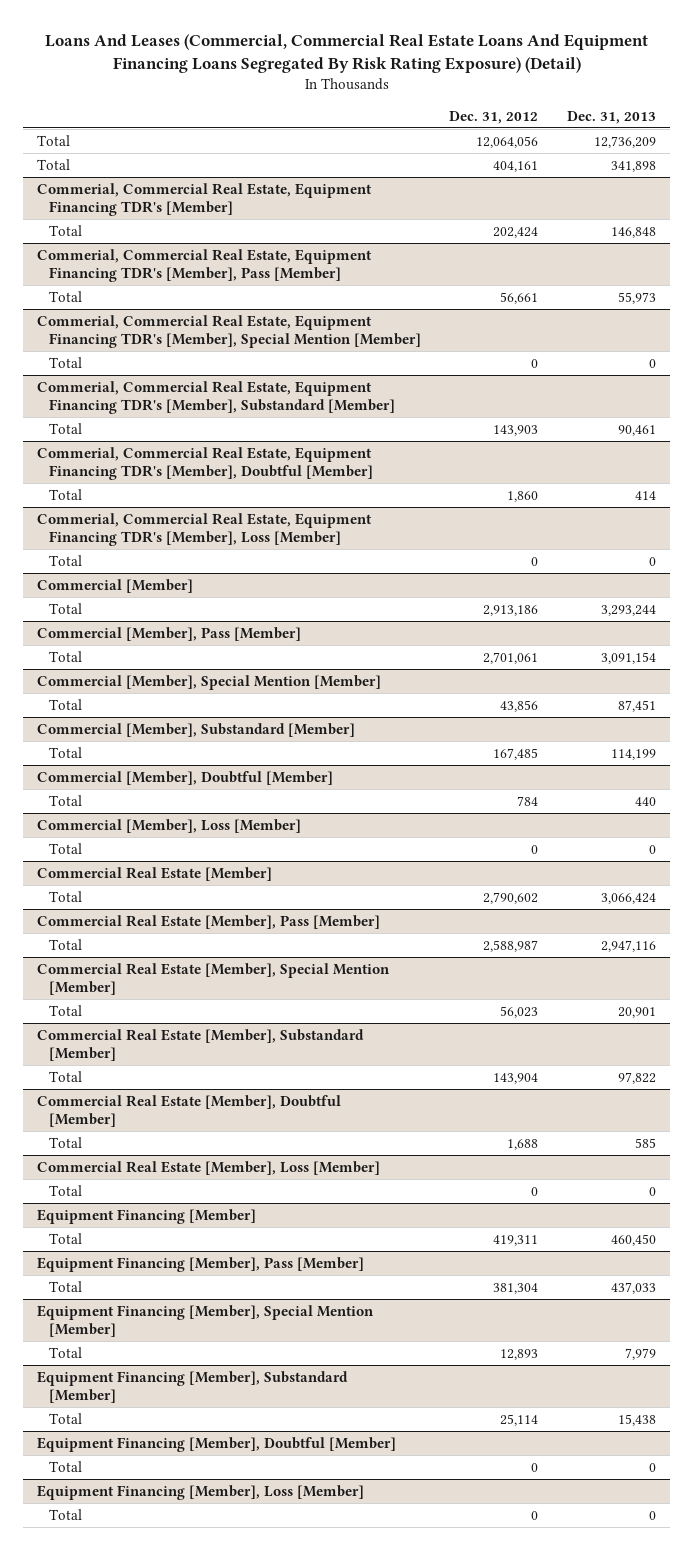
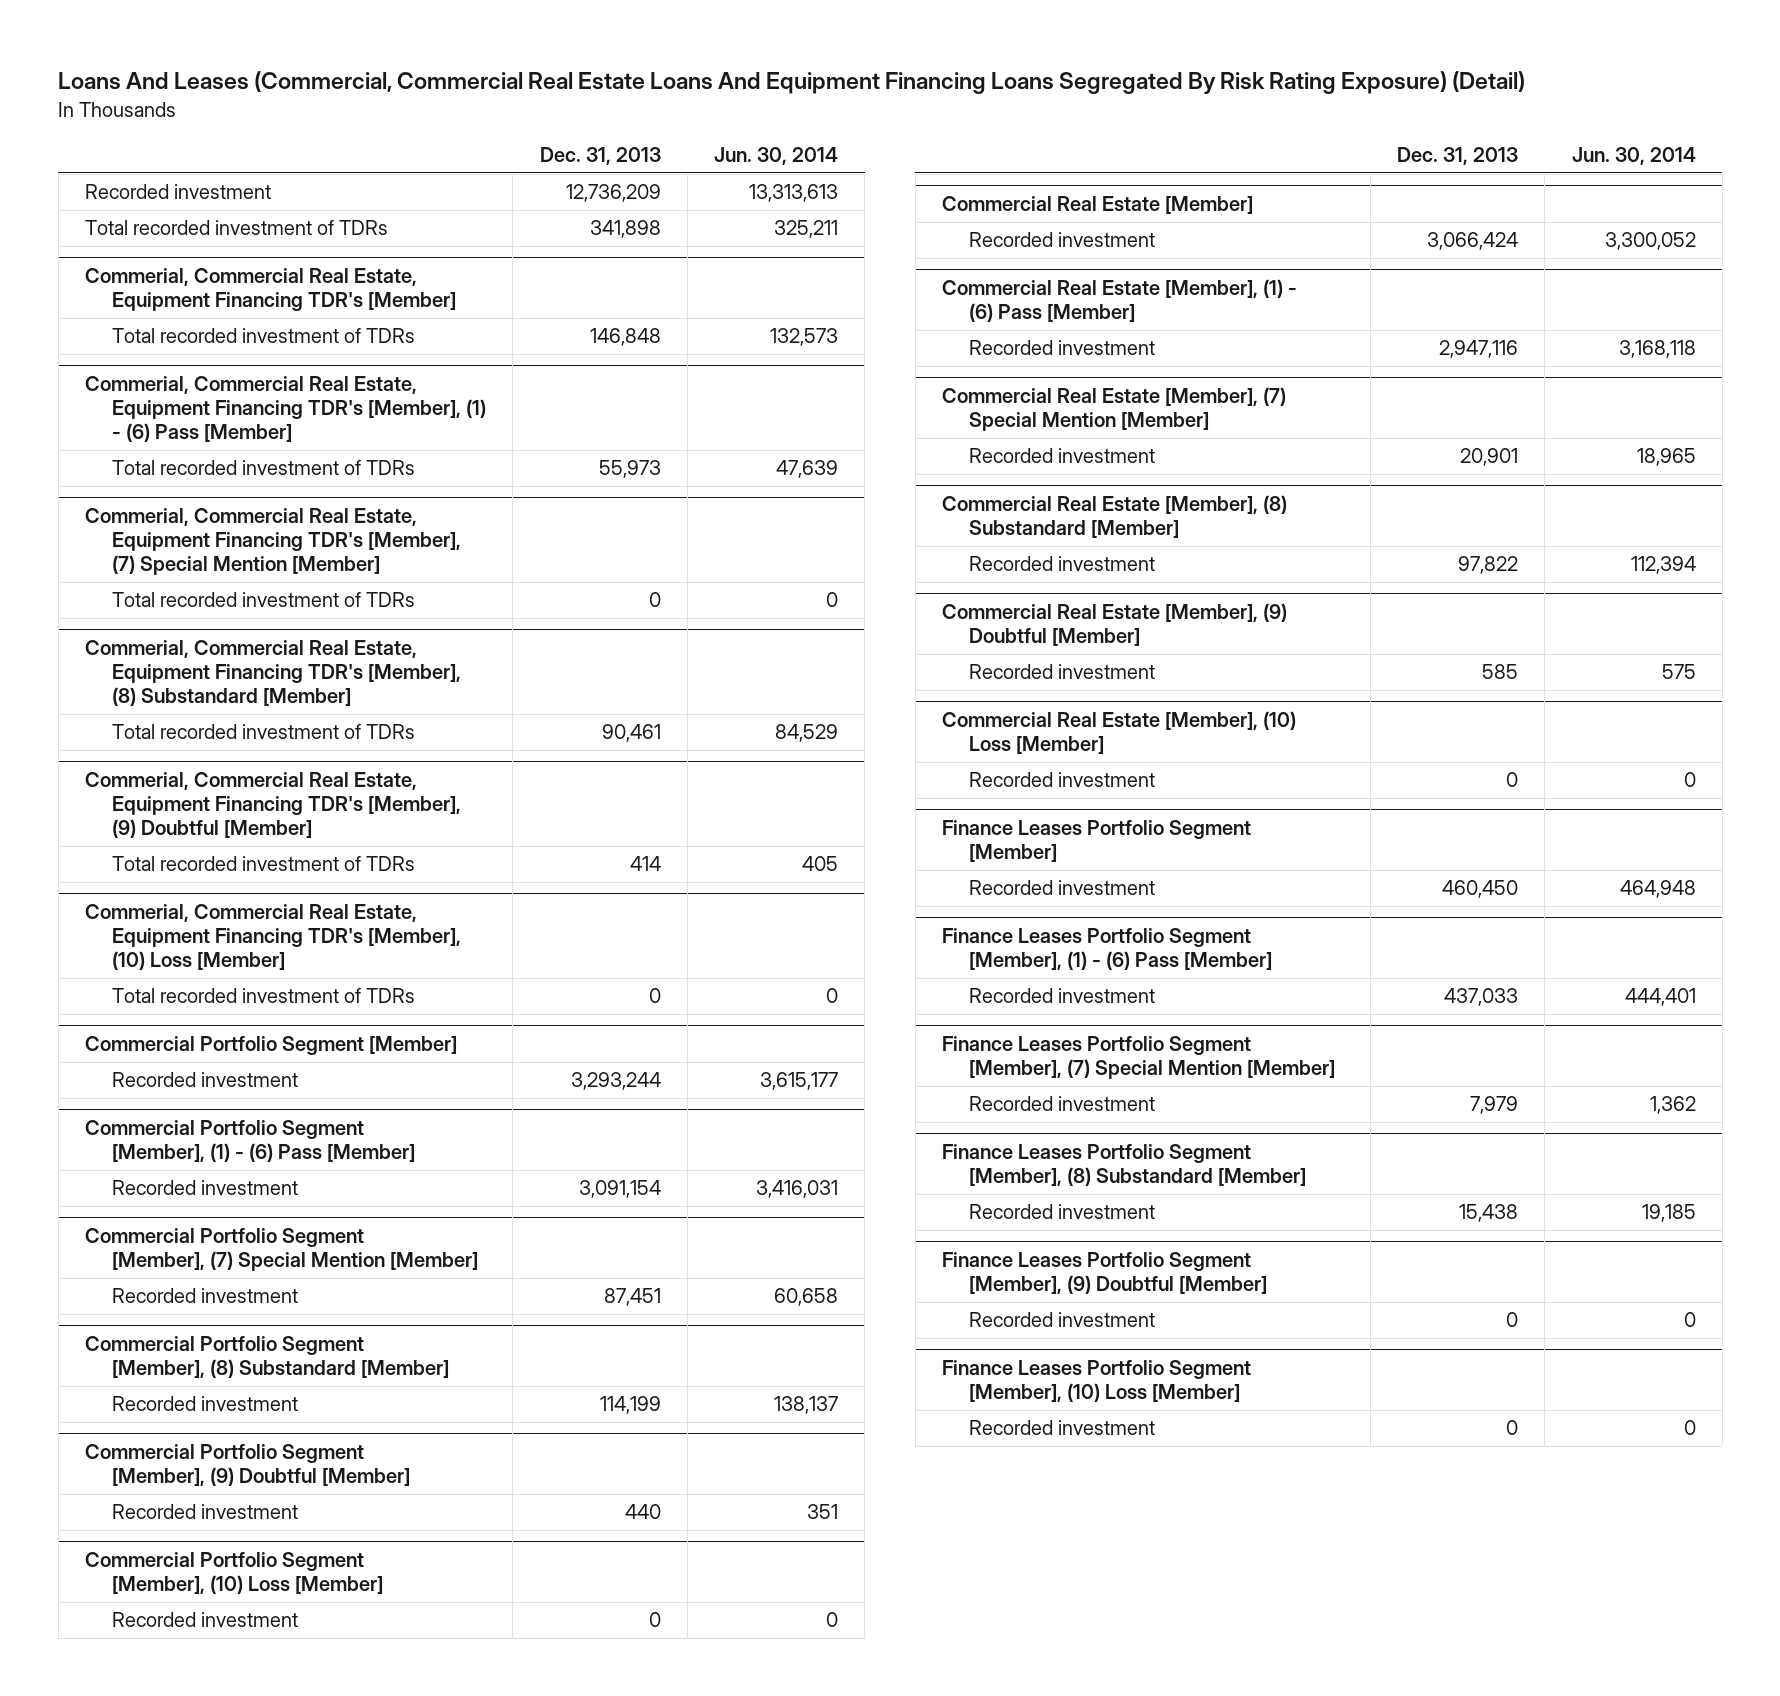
- | Dec. 31, 2012 | Dec. 31, 2013
+ | Dec. 31, 2013 | Jun. 30, 2014
- Total | 12,064,056 | 12,736,209
- Total | 404,161 | 341,898
+ Recorded investment | 12,736,209 | 13,313,613
+ Total recorded investment of TDRs | 341,898 | 325,211
@ Commerial, Commercial Real Estate, Equipment Financing TDR's [Member]
- Total | 202,424 | 146,848
- Commerial, Commercial Real Estate, Equipment Financing TDR's [Member], Pass [Member]
- Total | 56,661 | 55,973
- Commerial, Commercial Real Estate, Equipment Financing TDR's [Member], Special Mention [Member]
- Total | 0 | 0
- Commerial, Commercial Real Estate, Equipment Financing TDR's [Member], Substandard [Member]
- Total | 143,903 | 90,461
- Commerial, Commercial Real Estate, Equipment Financing TDR's [Member], Doubtful [Member]
- Total | 1,860 | 414
- Commerial, Commercial Real Estate, Equipment Financing TDR's [Member], Loss [Member]
- Total | 0 | 0
- Commercial [Member]
- Total | 2,913,186 | 3,293,244
- Commercial [Member], Pass [Member]
- Total | 2,701,061 | 3,091,154
- Commercial [Member], Special Mention [Member]
- Total | 43,856 | 87,451
- Commercial [Member], Substandard [Member]
- Total | 167,485 | 114,199
- Commercial [Member], Doubtful [Member]
- Total | 784 | 440
- Commercial [Member], Loss [Member]
- Total | 0 | 0
@ Commerial, Commercial Real Estate, Equipment Financing TDR's [Member]
+ Total recorded investment of TDRs | 146,848 | 132,573
+ Commerial, Commercial Real Estate, Equipment Financing TDR's [Member], (1) - (6) Pass [Member]
+ Total recorded investment of TDRs | 55,973 | 47,639
+ Commerial, Commercial Real Estate, Equipment Financing TDR's [Member], (7) Special Mention [Member]
+ Total recorded investment of TDRs | 0 | 0
+ Commerial, Commercial Real Estate, Equipment Financing TDR's [Member], (8) Substandard [Member]
+ Total recorded investment of TDRs | 90,461 | 84,529
+ Commerial, Commercial Real Estate, Equipment Financing TDR's [Member], (9) Doubtful [Member]
+ Total recorded investment of TDRs | 414 | 405
+ Commerial, Commercial Real Estate, Equipment Financing TDR's [Member], (10) Loss [Member]
+ Total recorded investment of TDRs | 0 | 0
+ Commercial Portfolio Segment [Member]
+ Recorded investment | 3,293,244 | 3,615,177
+ Commercial Portfolio Segment [Member], (1) - (6) Pass [Member]
+ Recorded investment | 3,091,154 | 3,416,031
+ Commercial Portfolio Segment [Member], (7) Special Mention [Member]
+ Recorded investment | 87,451 | 60,658
+ Commercial Portfolio Segment [Member], (8) Substandard [Member]
+ Recorded investment | 114,199 | 138,137
+ Commercial Portfolio Segment [Member], (9) Doubtful [Member]
+ Recorded investment | 440 | 351
+ Commercial Portfolio Segment [Member], (10) Loss [Member]
+ Recorded investment | 0 | 0
@ Commercial Real Estate [Member]
- Total | 2,790,602 | 3,066,424
- Commercial Real Estate [Member], Pass [Member]
- Total | 2,588,987 | 2,947,116
- Commercial Real Estate [Member], Special Mention [Member]
- Total | 56,023 | 20,901
- Commercial Real Estate [Member], Substandard [Member]
- Total | 143,904 | 97,822
- Commercial Real Estate [Member], Doubtful [Member]
- Total | 1,688 | 585
- Commercial Real Estate [Member], Loss [Member]
- Total | 0 | 0
- Equipment Financing [Member]
- Total | 419,311 | 460,450
- Equipment Financing [Member], Pass [Member]
- Total | 381,304 | 437,033
- Equipment Financing [Member], Special Mention [Member]
- Total | 12,893 | 7,979
- Equipment Financing [Member], Substandard [Member]
- Total | 25,114 | 15,438
- Equipment Financing [Member], Doubtful [Member]
- Total | 0 | 0
- Equipment Financing [Member], Loss [Member]
- Total | 0 | 0
@ Commercial Real Estate [Member]
+ Recorded investment | 3,066,424 | 3,300,052
+ Commercial Real Estate [Member], (1) - (6) Pass [Member]
+ Recorded investment | 2,947,116 | 3,168,118
+ Commercial Real Estate [Member], (7) Special Mention [Member]
+ Recorded investment | 20,901 | 18,965
+ Commercial Real Estate [Member], (8) Substandard [Member]
+ Recorded investment | 97,822 | 112,394
+ Commercial Real Estate [Member], (9) Doubtful [Member]
+ Recorded investment | 585 | 575
+ Commercial Real Estate [Member], (10) Loss [Member]
+ Recorded investment | 0 | 0
+ Finance Leases Portfolio Segment [Member]
+ Recorded investment | 460,450 | 464,948
+ Finance Leases Portfolio Segment [Member], (1) - (6) Pass [Member]
+ Recorded investment | 437,033 | 444,401
+ Finance Leases Portfolio Segment [Member], (7) Special Mention [Member]
+ Recorded investment | 7,979 | 1,362
+ Finance Leases Portfolio Segment [Member], (8) Substandard [Member]
+ Recorded investment | 15,438 | 19,185
+ Finance Leases Portfolio Segment [Member], (9) Doubtful [Member]
+ Recorded investment | 0 | 0
+ Finance Leases Portfolio Segment [Member], (10) Loss [Member]
+ Recorded investment | 0 | 0

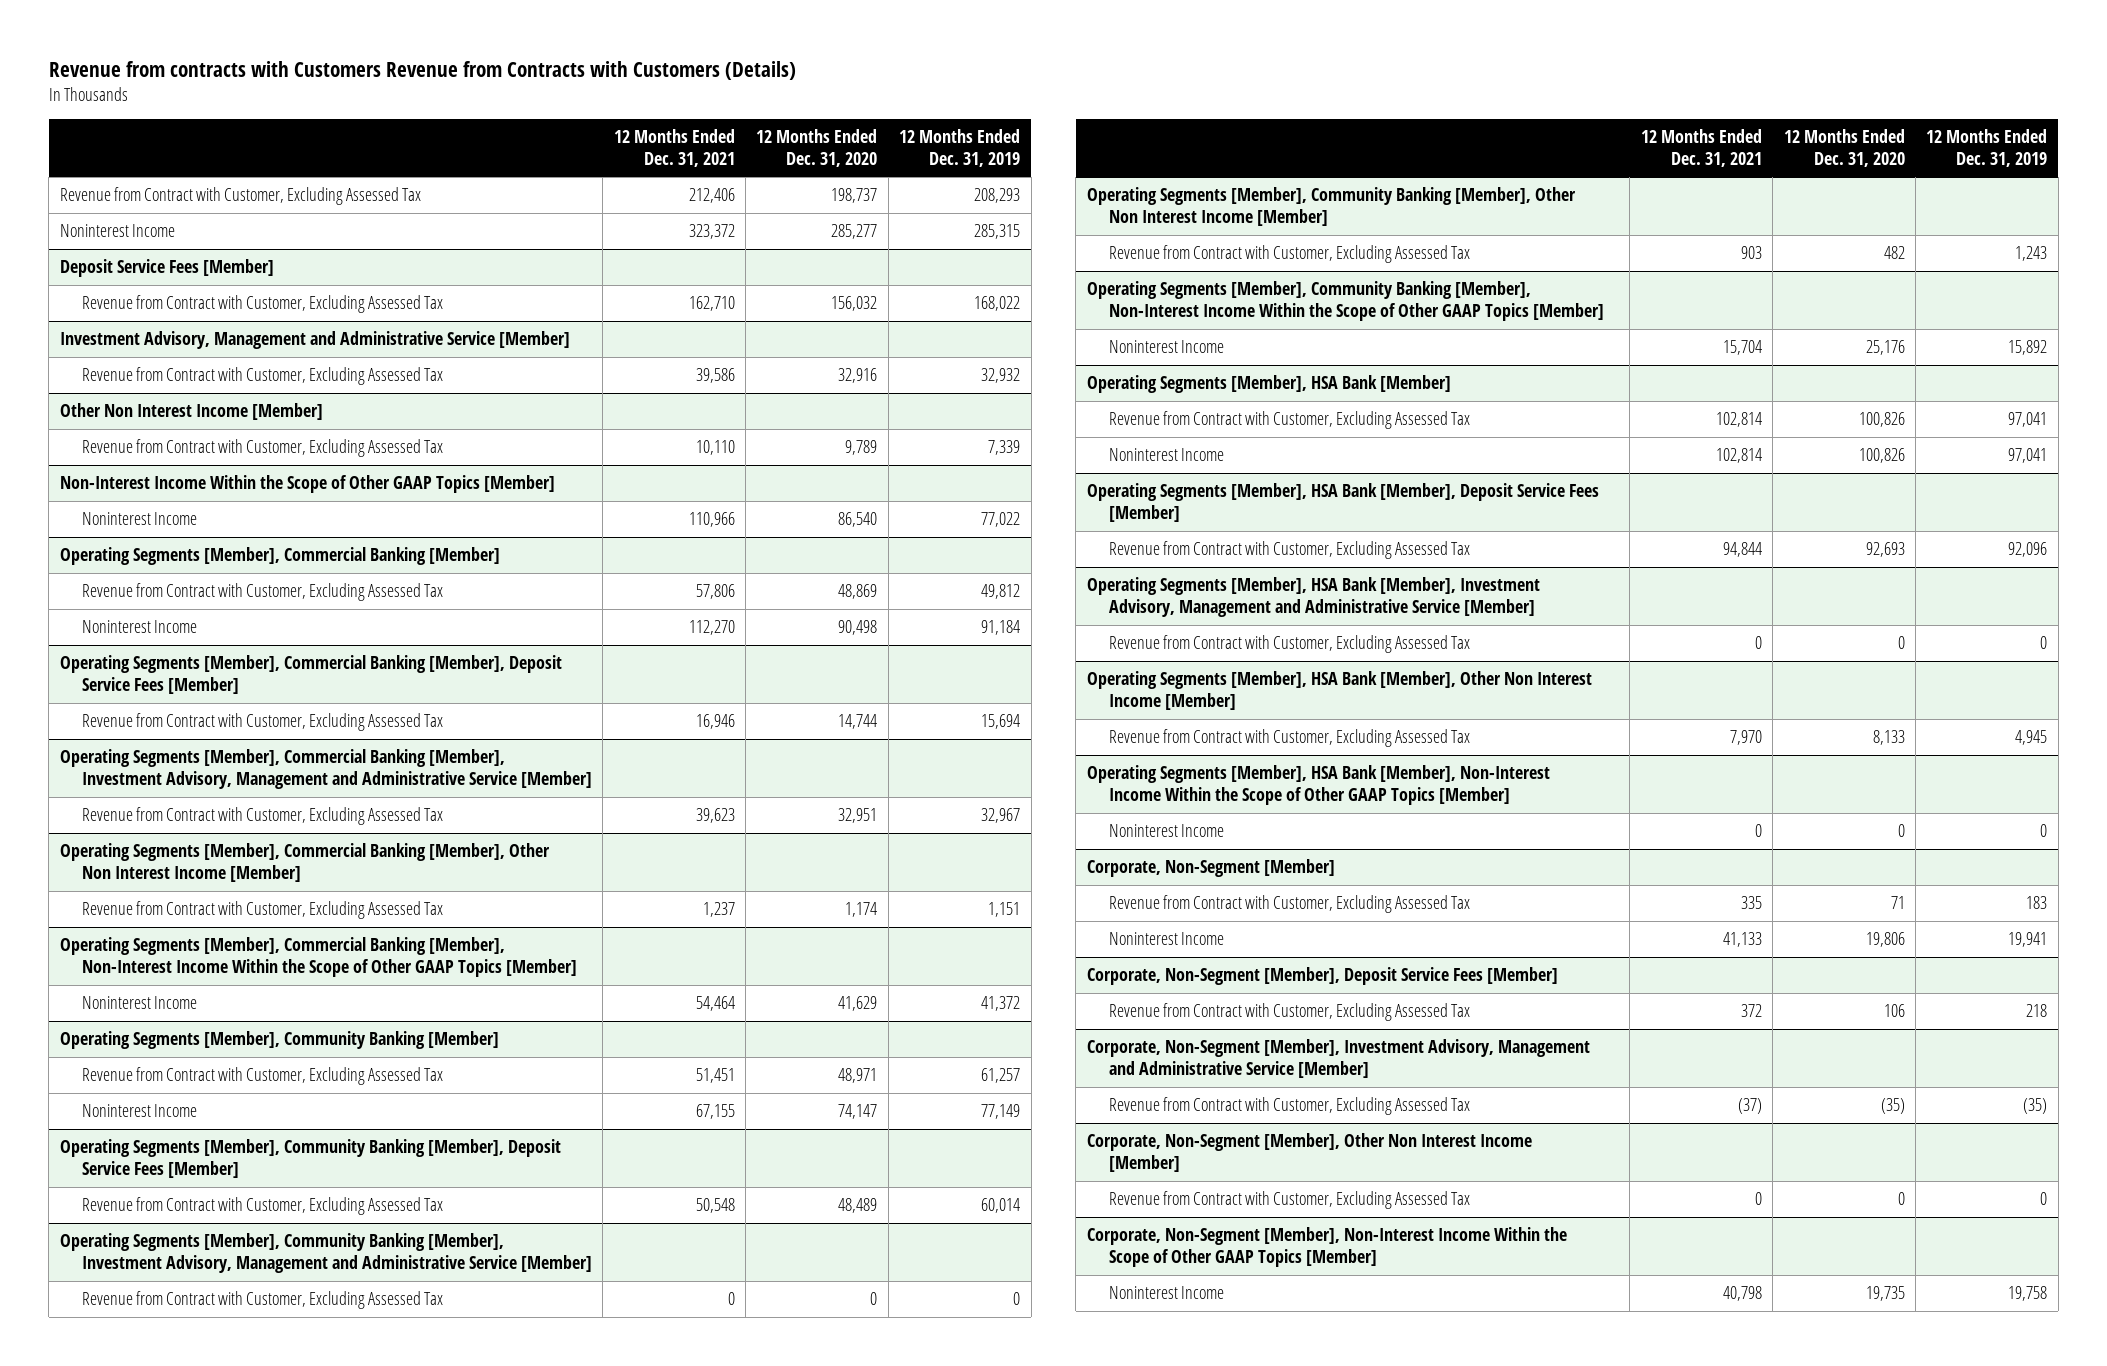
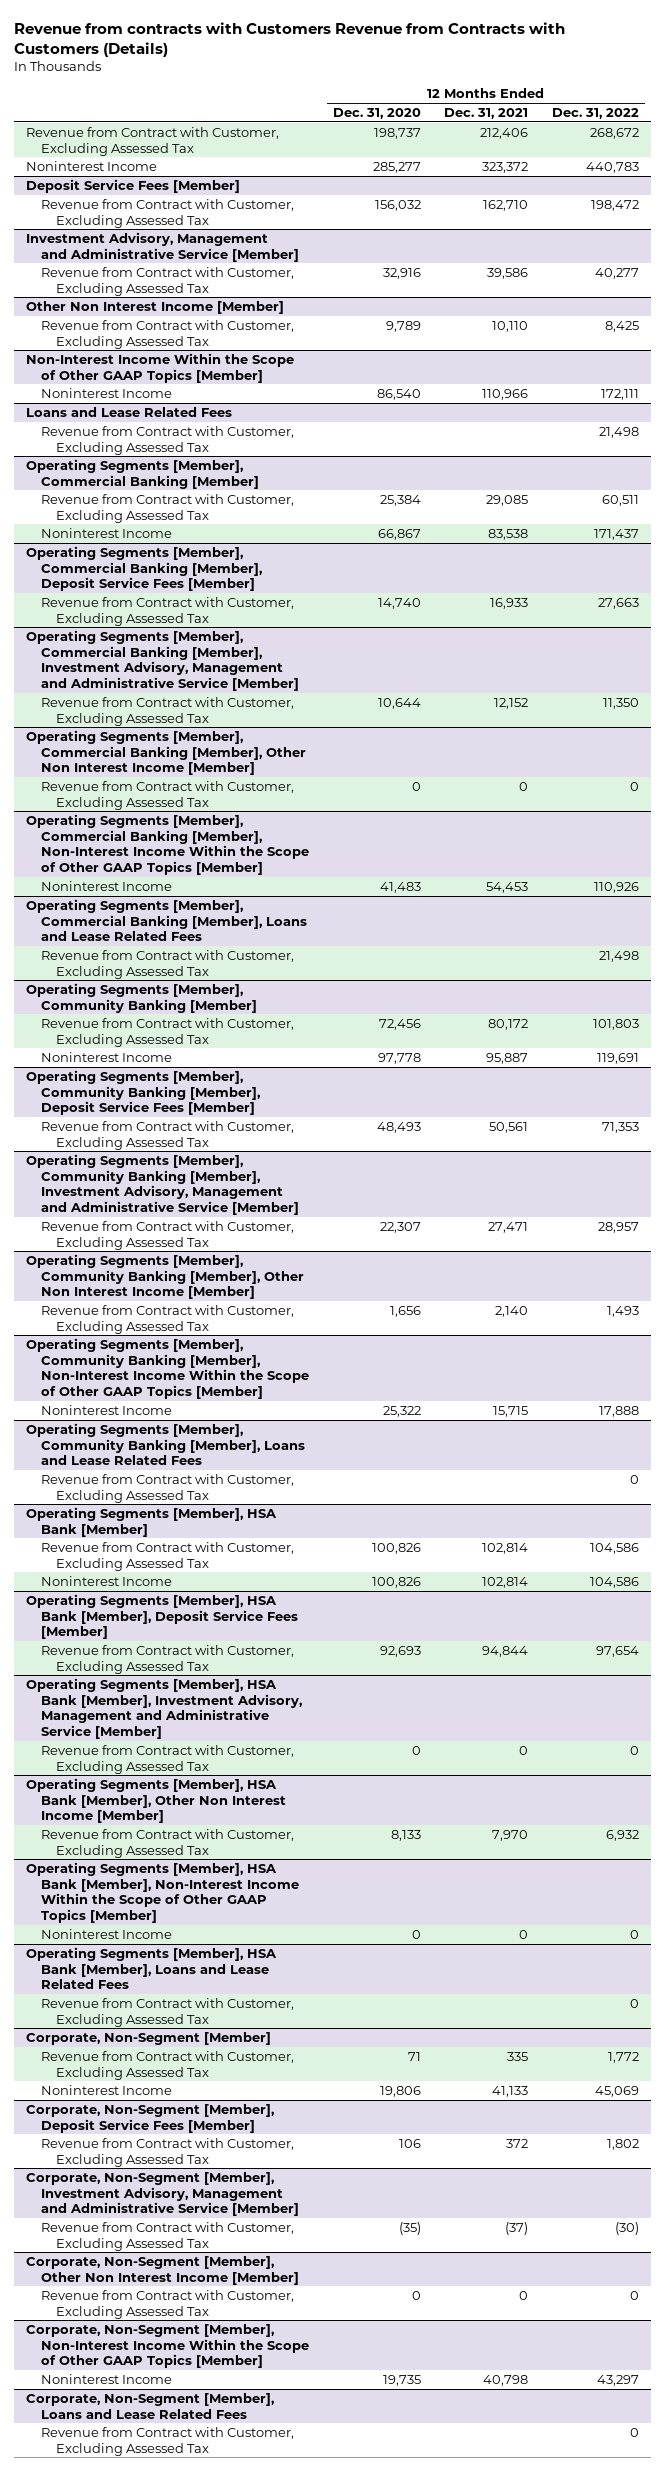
- | 12 Months Ended Dec. 31, 2021 | 12 Months Ended Dec. 31, 2020 | 12 Months Ended Dec. 31, 2019
+ | 12 Months Ended Dec. 31, 2020 | 12 Months Ended Dec. 31, 2021 | 12 Months Ended Dec. 31, 2022
+ Loans and Lease Related Fees
+ Revenue from Contract with Customer, Excluding Assessed Tax | | | 21,498
@ Operating Segments [Member], Commercial Banking [Member]
- Revenue from Contract with Customer, Excluding Assessed Tax | 57,806 | 48,869 | 49,812
- Noninterest Income | 112,270 | 90,498 | 91,184
+ Revenue from Contract with Customer, Excluding Assessed Tax | 25,384 | 29,085 | 60,511
+ Noninterest Income | 66,867 | 83,538 | 171,437
@ Operating Segments [Member], Commercial Banking [Member], Deposit Service Fees [Member]
- Revenue from Contract with Customer, Excluding Assessed Tax | 16,946 | 14,744 | 15,694
+ Revenue from Contract with Customer, Excluding Assessed Tax | 14,740 | 16,933 | 27,663
@ Operating Segments [Member], Commercial Banking [Member], Investment Advisory, Management and Administrative Service [Member]
- Revenue from Contract with Customer, Excluding Assessed Tax | 39,623 | 32,951 | 32,967
+ Revenue from Contract with Customer, Excluding Assessed Tax | 10,644 | 12,152 | 11,350
@ Operating Segments [Member], Commercial Banking [Member], Other Non Interest Income [Member]
- Revenue from Contract with Customer, Excluding Assessed Tax | 1,237 | 1,174 | 1,151
+ Revenue from Contract with Customer, Excluding Assessed Tax | 0 | 0 | 0
@ Operating Segments [Member], Commercial Banking [Member], Non-Interest Income Within the Scope of Other GAAP Topics [Member]
- Noninterest Income | 54,464 | 41,629 | 41,372
+ Noninterest Income | 41,483 | 54,453 | 110,926
+ Operating Segments [Member], Commercial Banking [Member], Loans and Lease Related Fees
+ Revenue from Contract with Customer, Excluding Assessed Tax | | | 21,498
@ Operating Segments [Member], Community Banking [Member]
- Revenue from Contract with Customer, Excluding Assessed Tax | 51,451 | 48,971 | 61,257
- Noninterest Income | 67,155 | 74,147 | 77,149
+ Revenue from Contract with Customer, Excluding Assessed Tax | 72,456 | 80,172 | 101,803
+ Noninterest Income | 97,778 | 95,887 | 119,691
@ Operating Segments [Member], Community Banking [Member], Deposit Service Fees [Member]
- Revenue from Contract with Customer, Excluding Assessed Tax | 50,548 | 48,489 | 60,014
+ Revenue from Contract with Customer, Excluding Assessed Tax | 48,493 | 50,561 | 71,353
@ Operating Segments [Member], Community Banking [Member], Investment Advisory, Management and Administrative Service [Member]
- Revenue from Contract with Customer, Excluding Assessed Tax | 0 | 0 | 0
+ Revenue from Contract with Customer, Excluding Assessed Tax | 22,307 | 27,471 | 28,957
@ Operating Segments [Member], Community Banking [Member], Other Non Interest Income [Member]
- Revenue from Contract with Customer, Excluding Assessed Tax | 903 | 482 | 1,243
+ Revenue from Contract with Customer, Excluding Assessed Tax | 1,656 | 2,140 | 1,493
@ Operating Segments [Member], Community Banking [Member], Non-Interest Income Within the Scope of Other GAAP Topics [Member]
- Noninterest Income | 15,704 | 25,176 | 15,892
+ Noninterest Income | 25,322 | 15,715 | 17,888
+ Operating Segments [Member], Community Banking [Member], Loans and Lease Related Fees
+ Revenue from Contract with Customer, Excluding Assessed Tax | | | 0
+ Operating Segments [Member], HSA Bank [Member], Loans and Lease Related Fees
+ Revenue from Contract with Customer, Excluding Assessed Tax | | | 0
+ Corporate, Non-Segment [Member], Loans and Lease Related Fees
+ Revenue from Contract with Customer, Excluding Assessed Tax | | | 0

